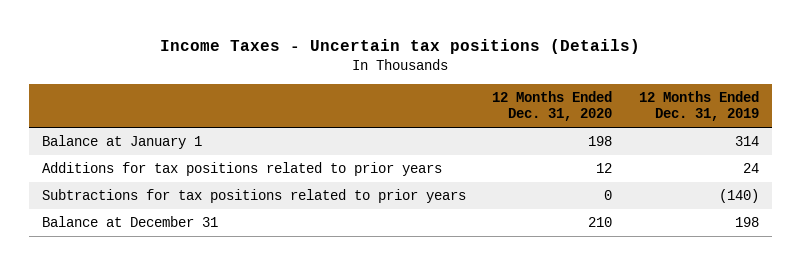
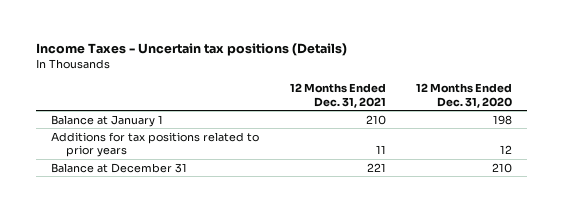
- | 12 Months Ended Dec. 31, 2020 | 12 Months Ended Dec. 31, 2019
+ | 12 Months Ended Dec. 31, 2021 | 12 Months Ended Dec. 31, 2020
- Subtractions for tax positions related to prior years | 0 | (140)

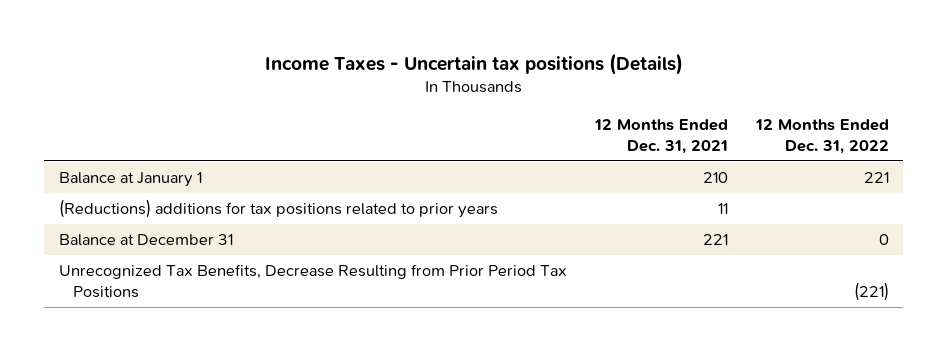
- | 12 Months Ended Dec. 31, 2021 | 12 Months Ended Dec. 31, 2020
+ | 12 Months Ended Dec. 31, 2021 | 12 Months Ended Dec. 31, 2022
- Additions for tax positions related to prior years | 11 | 12
+ (Reductions) additions for tax positions related to prior years | 11 |
+ Unrecognized Tax Benefits, Decrease Resulting from Prior Period Tax Positions | | (221)

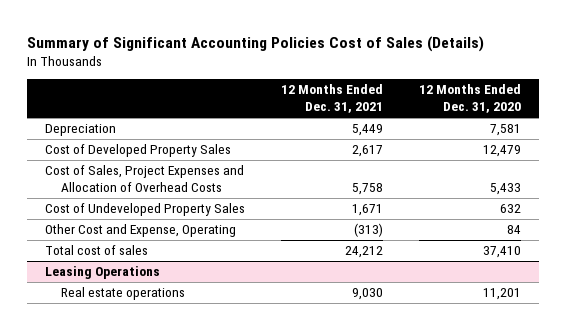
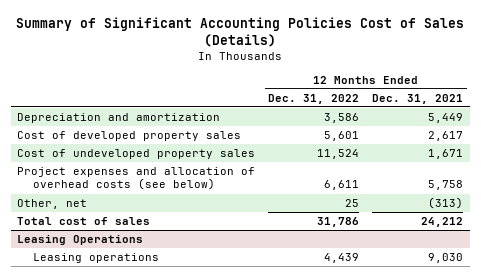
- | 12 Months Ended Dec. 31, 2021 | 12 Months Ended Dec. 31, 2020
+ | 12 Months Ended Dec. 31, 2022 | 12 Months Ended Dec. 31, 2021
- Depreciation | 5,449 | 7,581
- Cost of Developed Property Sales | 2,617 | 12,479
- Cost of Sales, Project Expenses and Allocation of Overhead Costs | 5,758 | 5,433
- Cost of Undeveloped Property Sales | 1,671 | 632
- Other Cost and Expense, Operating | (313) | 84
+ Depreciation and amortization | 3,586 | 5,449
+ Cost of developed property sales | 5,601 | 2,617
+ Cost of undeveloped property sales | 11,524 | 1,671
+ Project expenses and allocation of overhead costs (see below) | 6,611 | 5,758
+ Other, net | 25 | (313)
@ Leasing Operations
- Real estate operations | 9,030 | 11,201
+ Leasing operations | 4,439 | 9,030

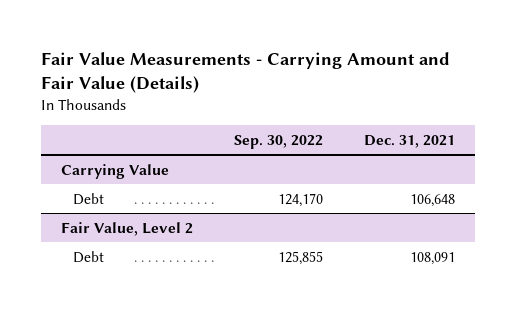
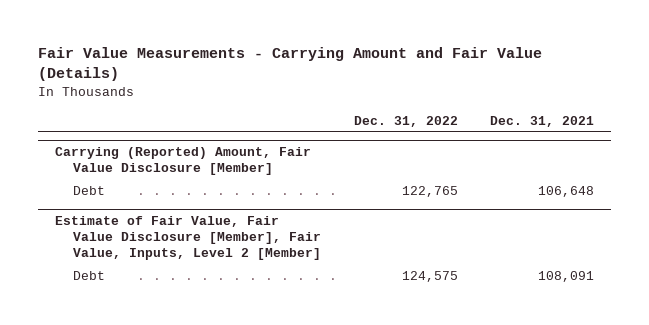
- | Sep. 30, 2022 | Dec. 31, 2021
+ | Dec. 31, 2022 | Dec. 31, 2021
- Carrying Value
+ Carrying (Reported) Amount, Fair Value Disclosure [Member]
- Fair Value, Level 2
+ Estimate of Fair Value, Fair Value Disclosure [Member], Fair Value, Inputs, Level 2 [Member]

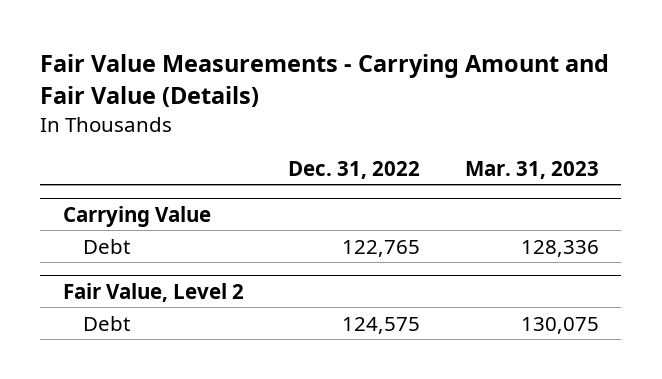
- | Dec. 31, 2022 | Dec. 31, 2021
+ | Dec. 31, 2022 | Mar. 31, 2023
- Carrying (Reported) Amount, Fair Value Disclosure [Member]
+ Carrying Value
- Estimate of Fair Value, Fair Value Disclosure [Member], Fair Value, Inputs, Level 2 [Member]
+ Fair Value, Level 2

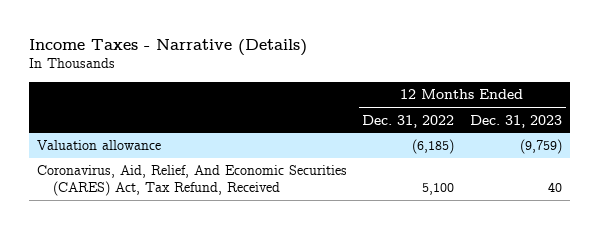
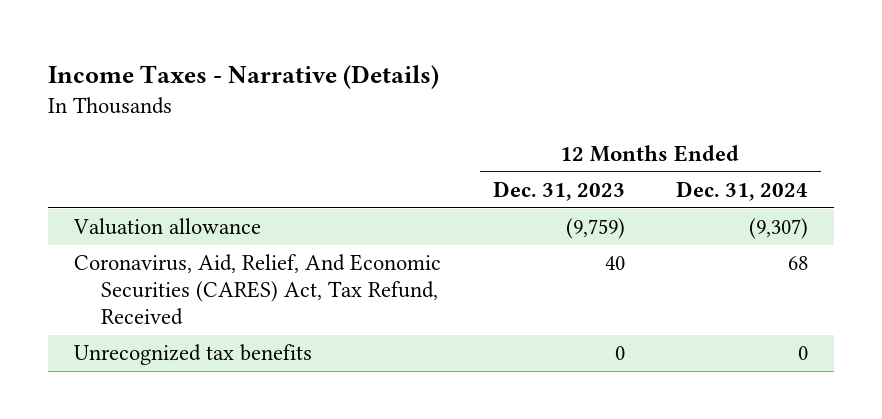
- | 12 Months Ended Dec. 31, 2022 | 12 Months Ended Dec. 31, 2023
+ | 12 Months Ended Dec. 31, 2023 | 12 Months Ended Dec. 31, 2024
+ Unrecognized tax benefits | 0 | 0

